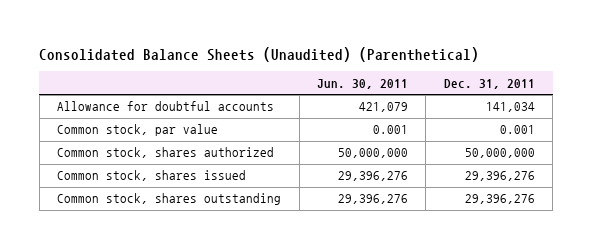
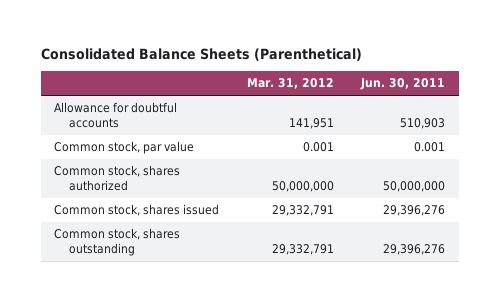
- Consolidated Balance Sheets (Unaudited) (Parenthetical)
+ Consolidated Balance Sheets (Parenthetical)
- | Jun. 30, 2011 | Dec. 31, 2011
+ | Mar. 31, 2012 | Jun. 30, 2011
- Allowance for doubtful accounts | 421,079 | 141,034
+ Allowance for doubtful accounts | 141,951 | 510,903

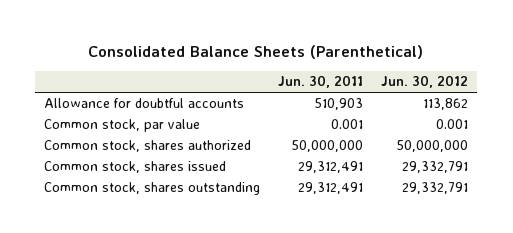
- | Mar. 31, 2012 | Jun. 30, 2011
+ | Jun. 30, 2011 | Jun. 30, 2012
- Common stock, shares issued | 29,332,791 | 29,396,276
- Common stock, shares outstanding | 29,332,791 | 29,396,276
+ Common stock, shares issued | 29,312,491 | 29,332,791
+ Common stock, shares outstanding | 29,312,491 | 29,332,791

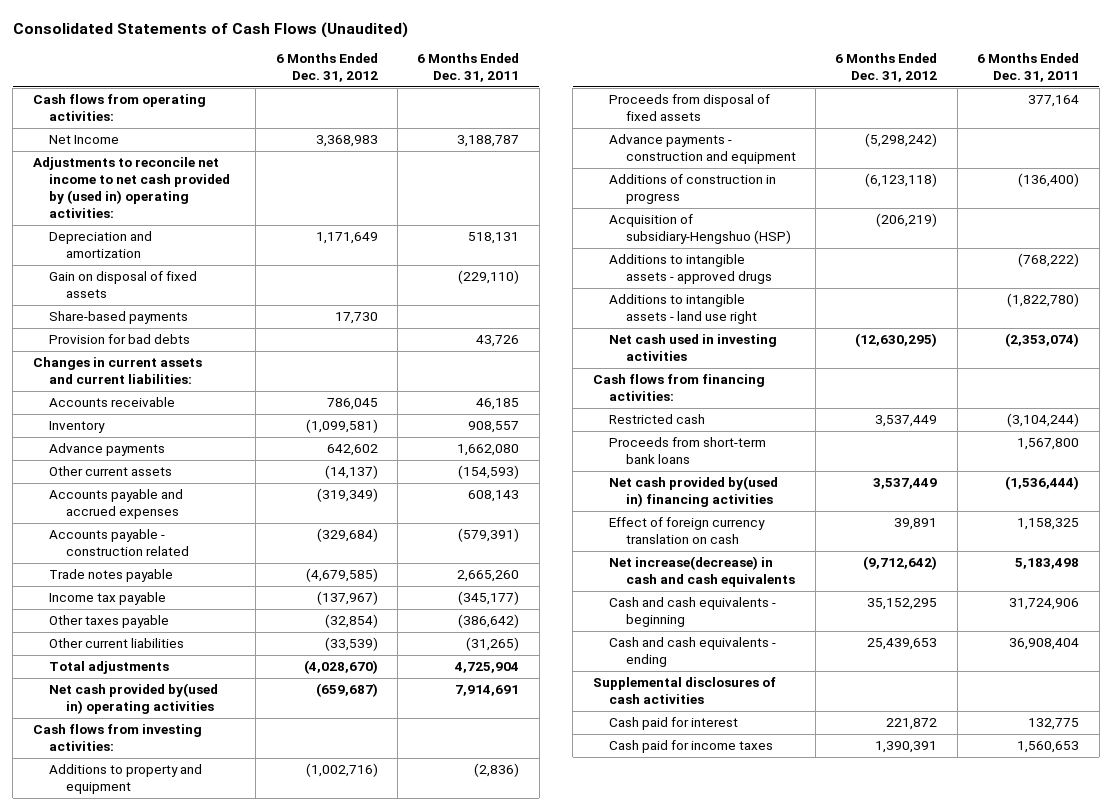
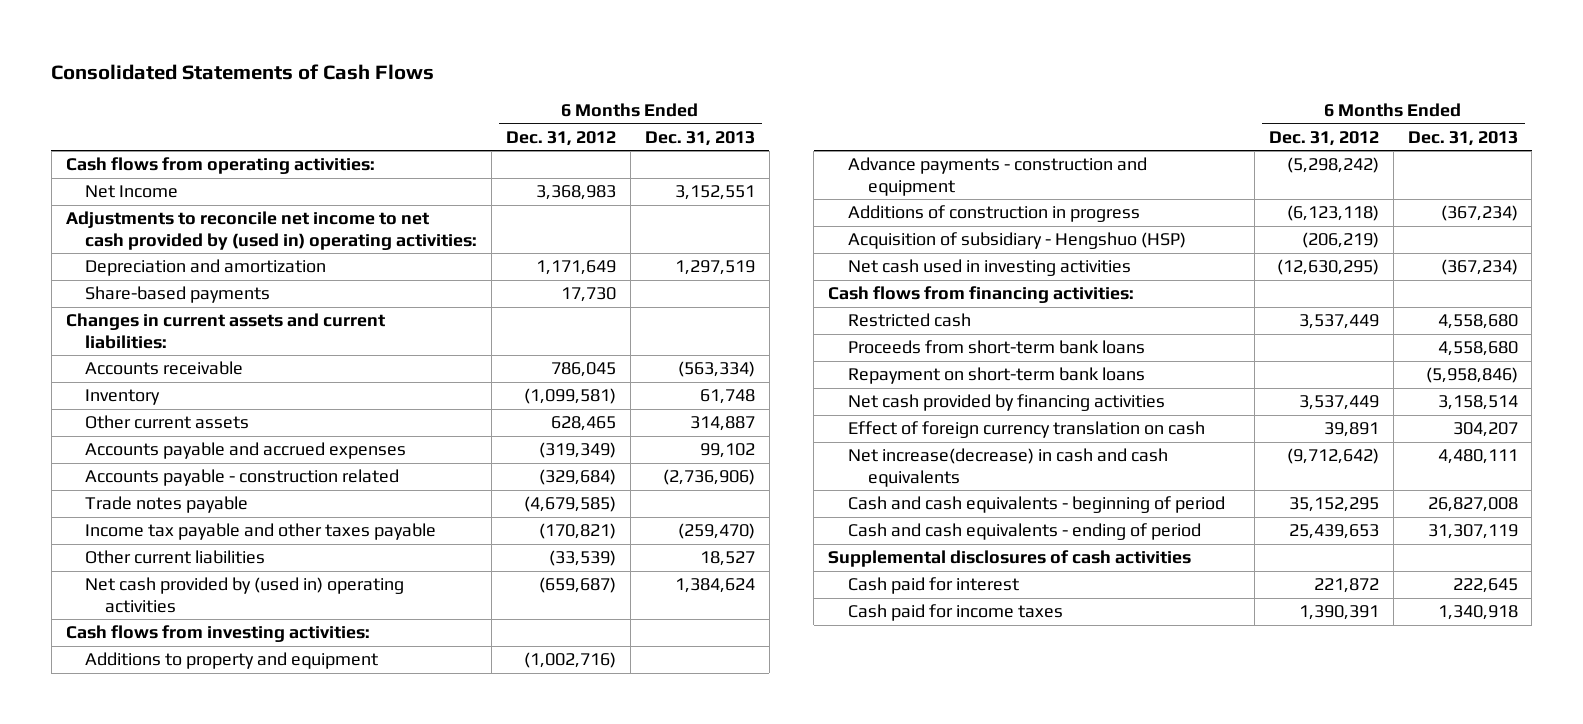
- Consolidated Statements of Cash Flows (Unaudited)
+ Consolidated Statements of Cash Flows
- | 6 Months Ended Dec. 31, 2012 | 6 Months Ended Dec. 31, 2011
+ | 6 Months Ended Dec. 31, 2012 | 6 Months Ended Dec. 31, 2013
- Gain on disposal of fixed assets | | (229,110)
- Provision for bad debts | | 43,726
- Advance payments | 642,602 | 1,662,080
- Other current assets | (14,137) | (154,593)
+ Other current assets | 628,465 | 314,887
- Income tax payable | (137,967) | (345,177)
- Other taxes payable | (32,854) | (386,642)
+ Income tax payable and other taxes payable | (170,821) | (259,470)
- Total adjustments | (4,028,670) | 4,725,904
- Net cash provided by(used in) operating activities | (659,687) | 7,914,691
+ Net cash provided by (used in) operating activities | (659,687) | 1,384,624
- Proceeds from disposal of fixed assets | | 377,164
- Acquisition of subsidiary-Hengshuo (HSP) | (206,219) |
- Additions to intangible assets - approved drugs | | (768,222)
- Additions to intangible assets - land use right | | (1,822,780)
+ Acquisition of subsidiary - Hengshuo (HSP) | (206,219) |
- Net cash provided by(used in) financing activities | 3,537,449 | (1,536,444)
+ Repayment on short-term bank loans | | (5,958,846)
+ Net cash provided by financing activities | 3,537,449 | 3,158,514
- Cash and cash equivalents - beginning | 35,152,295 | 31,724,906
- Cash and cash equivalents - ending | 25,439,653 | 36,908,404
+ Cash and cash equivalents - beginning of period | 35,152,295 | 26,827,008
+ Cash and cash equivalents - ending of period | 25,439,653 | 31,307,119

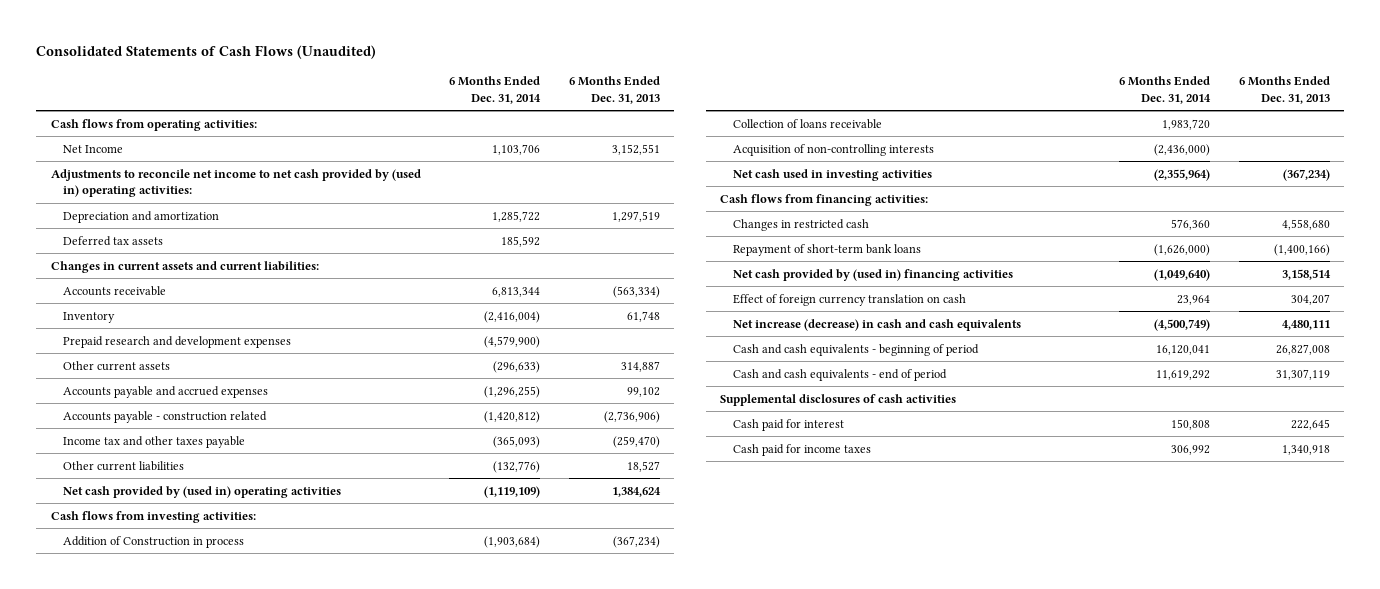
- Consolidated Statements of Cash Flows
+ Consolidated Statements of Cash Flows (Unaudited)
- | 6 Months Ended Dec. 31, 2012 | 6 Months Ended Dec. 31, 2013
+ | 6 Months Ended Dec. 31, 2014 | 6 Months Ended Dec. 31, 2013
- Share-based payments | 17,730 |
+ Deferred tax assets | 185,592 |
+ Prepaid research and development expenses | (4,579,900) |
- Trade notes payable | (4,679,585) |
- Income tax payable and other taxes payable | (170,821) | (259,470)
+ Income tax and other taxes payable | (365,093) | (259,470)
- Additions to property and equipment | (1,002,716) |
- Advance payments - construction and equipment | (5,298,242) |
- Additions of construction in progress | (6,123,118) | (367,234)
- Acquisition of subsidiary - Hengshuo (HSP) | (206,219) |
+ Addition of Construction in process | (1,903,684) | (367,234)
+ Collection of loans receivable | 1,983,720 |
+ Acquisition of non-controlling interests | (2,436,000) |
- Restricted cash | 3,537,449 | 4,558,680
- Proceeds from short-term bank loans | | 4,558,680
- Repayment on short-term bank loans | | (5,958,846)
- Net cash provided by financing activities | 3,537,449 | 3,158,514
+ Changes in restricted cash | 576,360 | 4,558,680
+ Repayment of short-term bank loans | (1,626,000) | (1,400,166)
+ Net cash provided by (used in) financing activities | (1,049,640) | 3,158,514
- Net increase(decrease) in cash and cash equivalents | (9,712,642) | 4,480,111
+ Net increase (decrease) in cash and cash equivalents | (4,500,749) | 4,480,111
- Cash and cash equivalents - ending of period | 25,439,653 | 31,307,119
+ Cash and cash equivalents - end of period | 11,619,292 | 31,307,119

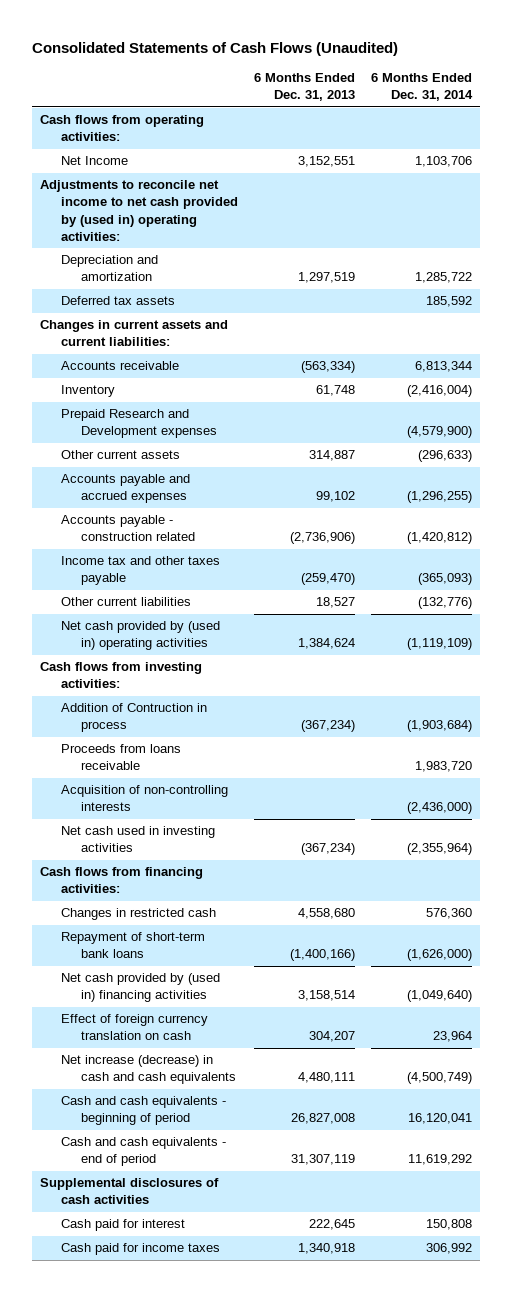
- | 6 Months Ended Dec. 31, 2014 | 6 Months Ended Dec. 31, 2013
+ | 6 Months Ended Dec. 31, 2013 | 6 Months Ended Dec. 31, 2014
- Prepaid research and development expenses | (4,579,900) |
+ Prepaid Research and Development expenses | | (4,579,900)
- Addition of Construction in process | (1,903,684) | (367,234)
- Collection of loans receivable | 1,983,720 |
+ Addition of Contruction in process | (367,234) | (1,903,684)
+ Proceeds from loans receivable | | 1,983,720

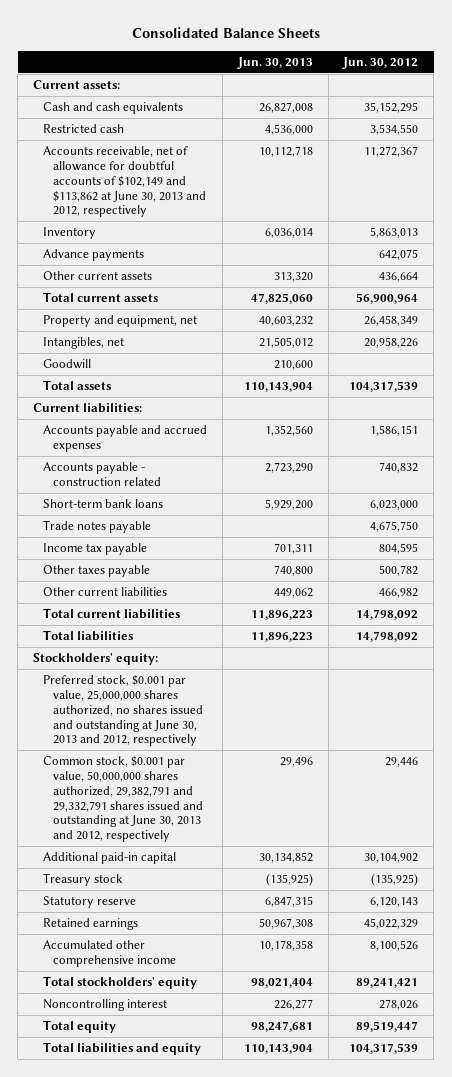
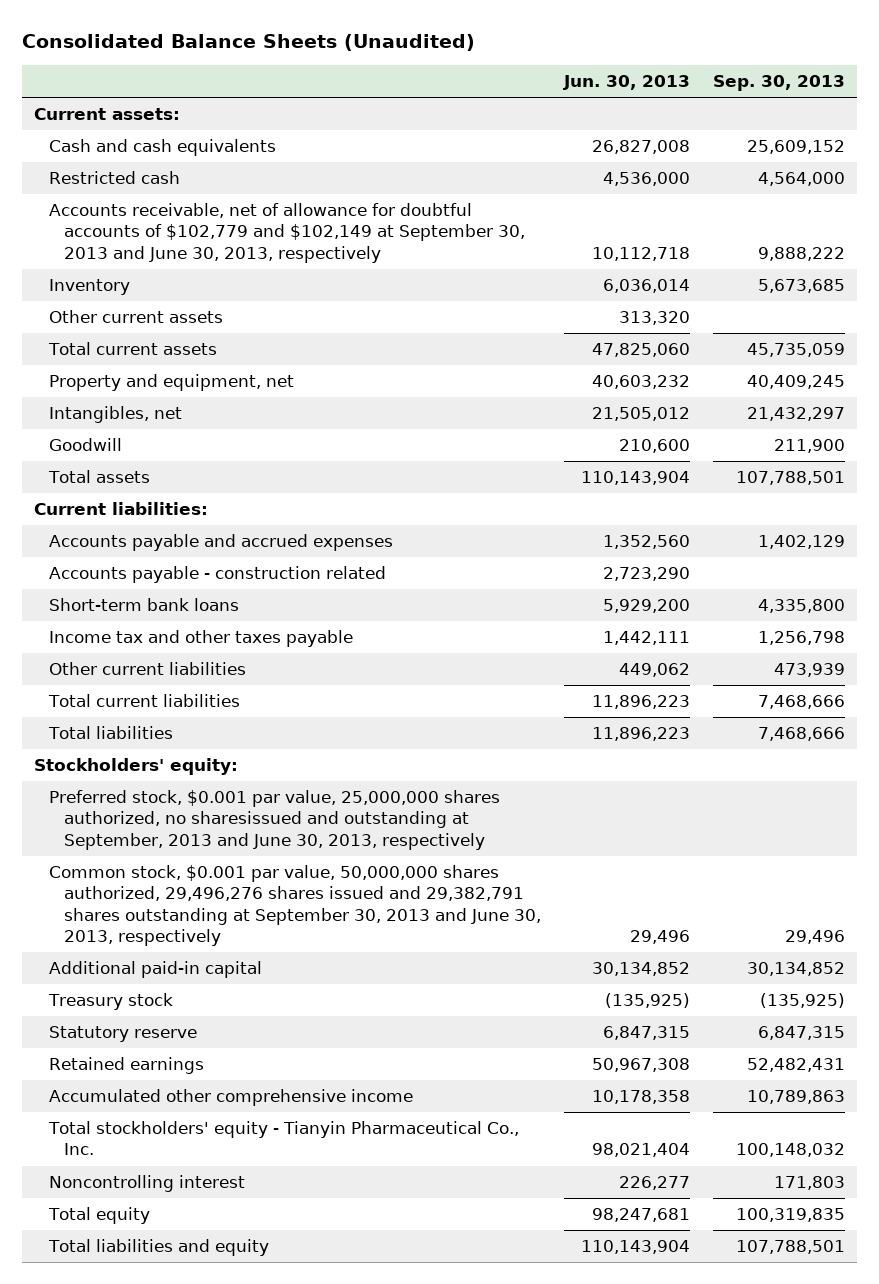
- Consolidated Balance Sheets
+ Consolidated Balance Sheets (Unaudited)
- | Jun. 30, 2013 | Jun. 30, 2012
+ | Jun. 30, 2013 | Sep. 30, 2013
- Accounts receivable, net of allowance for doubtful accounts of $102,149 and $113,862 at June 30, 2013 and 2012, respectively | 10,112,718 | 11,272,367
+ Accounts receivable, net of allowance for doubtful accounts of $102,779 and $102,149 at September 30, 2013 and June 30, 2013, respectively | 10,112,718 | 9,888,222
- Advance payments | | 642,075
- Trade notes payable | | 4,675,750
- Income tax payable | 701,311 | 804,595
- Other taxes payable | 740,800 | 500,782
+ Income tax and other taxes payable | 1,442,111 | 1,256,798
- Preferred stock, $0.001 par value, 25,000,000 shares authorized, no shares issued and outstanding at June 30, 2013 and 2012, respectively
- Common stock, $0.001 par value, 50,000,000 shares authorized, 29,382,791 and 29,332,791 shares issued and outstanding at June 30, 2013 and 2012, respectively | 29,496 | 29,446
+ Preferred stock, $0.001 par value, 25,000,000 shares authorized, no sharesissued and outstanding at September, 2013 and June 30, 2013, respectively
+ Common stock, $0.001 par value, 50,000,000 shares authorized, 29,496,276 shares issued and 29,382,791 shares outstanding at September 30, 2013 and June 30, 2013, respectively | 29,496 | 29,496
- Total stockholders' equity | 98,021,404 | 89,241,421
+ Total stockholders' equity - Tianyin Pharmaceutical Co., Inc. | 98,021,404 | 100,148,032

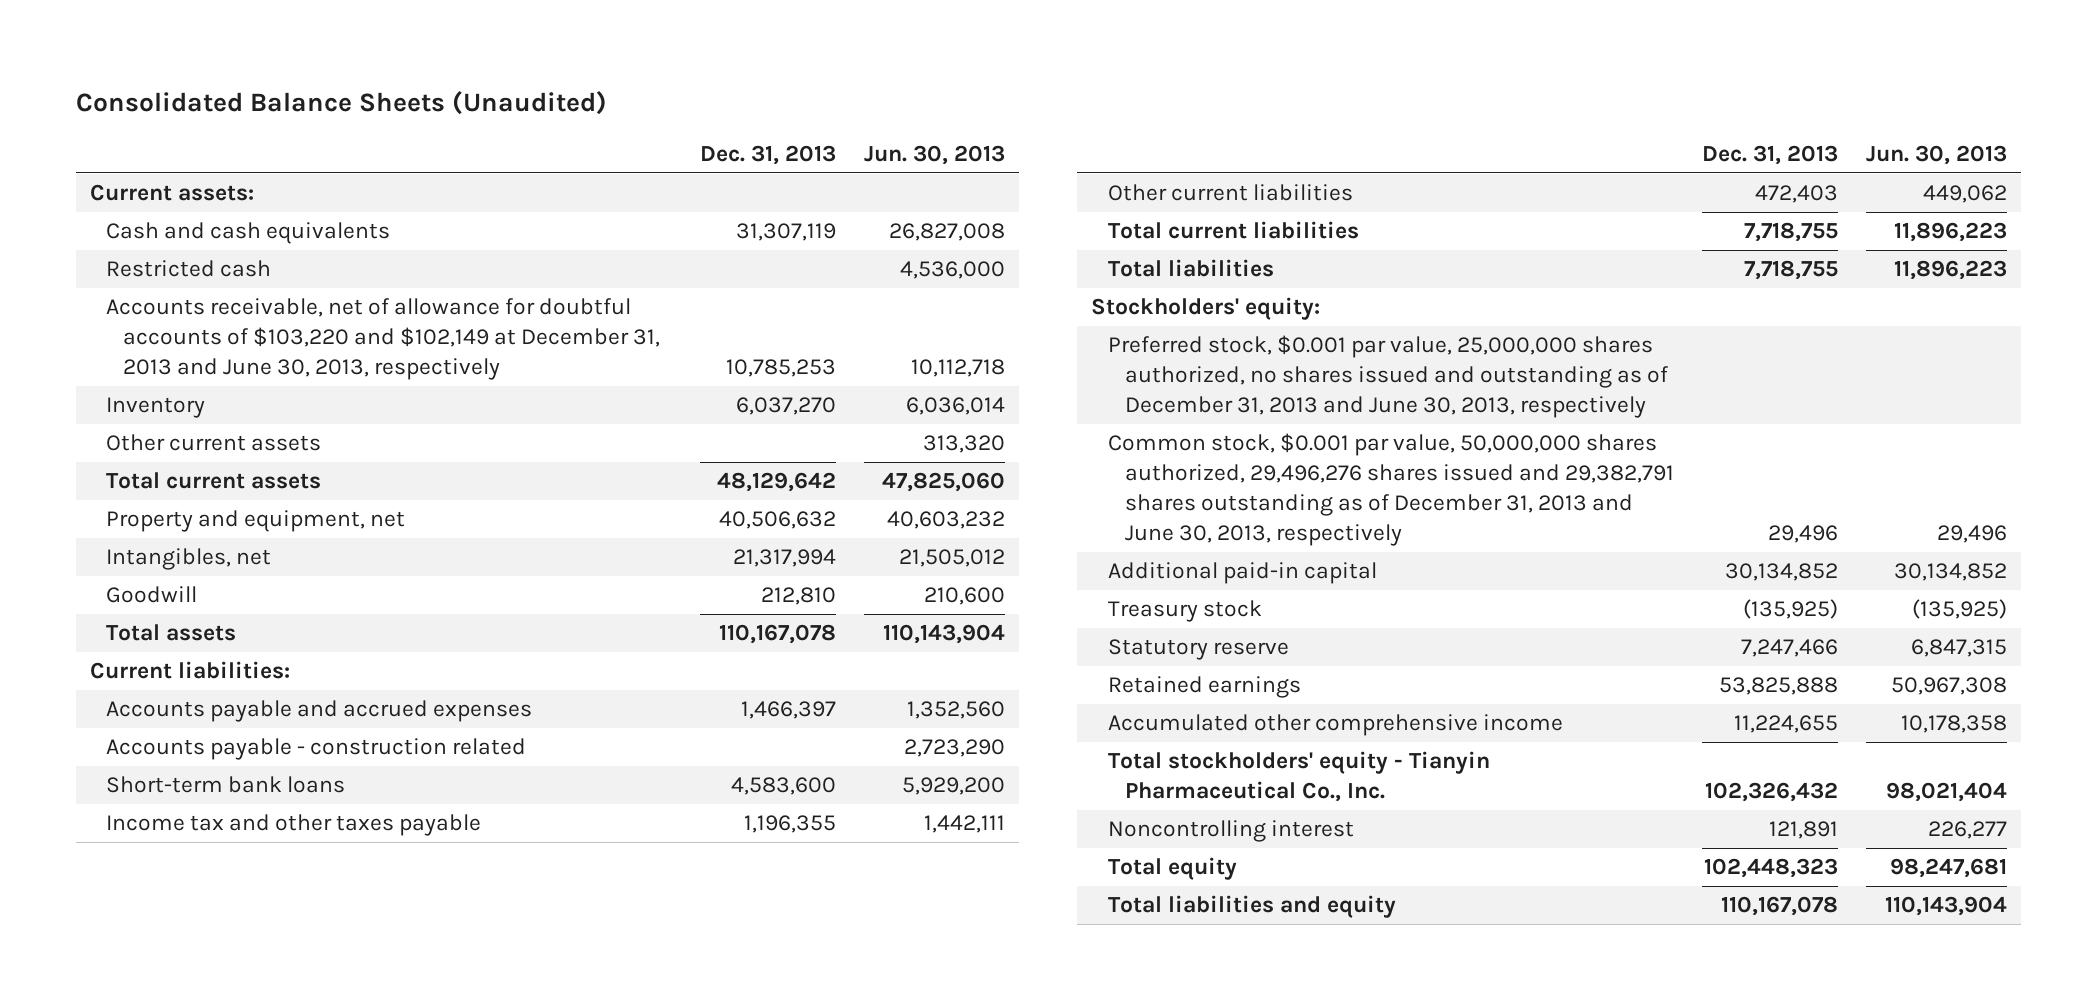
- | Jun. 30, 2013 | Sep. 30, 2013
+ | Dec. 31, 2013 | Jun. 30, 2013
- Accounts receivable, net of allowance for doubtful accounts of $102,779 and $102,149 at September 30, 2013 and June 30, 2013, respectively | 10,112,718 | 9,888,222
+ Accounts receivable, net of allowance for doubtful accounts of $103,220 and $102,149 at December 31, 2013 and June 30, 2013, respectively | 10,785,253 | 10,112,718
- Preferred stock, $0.001 par value, 25,000,000 shares authorized, no sharesissued and outstanding at September, 2013 and June 30, 2013, respectively
- Common stock, $0.001 par value, 50,000,000 shares authorized, 29,496,276 shares issued and 29,382,791 shares outstanding at September 30, 2013 and June 30, 2013, respectively | 29,496 | 29,496
+ Preferred stock, $0.001 par value, 25,000,000 shares authorized, no shares issued and outstanding as of December 31, 2013 and June 30, 2013, respectively
+ Common stock, $0.001 par value, 50,000,000 shares authorized, 29,496,276 shares issued and 29,382,791 shares outstanding as of December 31, 2013 and June 30, 2013, respectively | 29,496 | 29,496

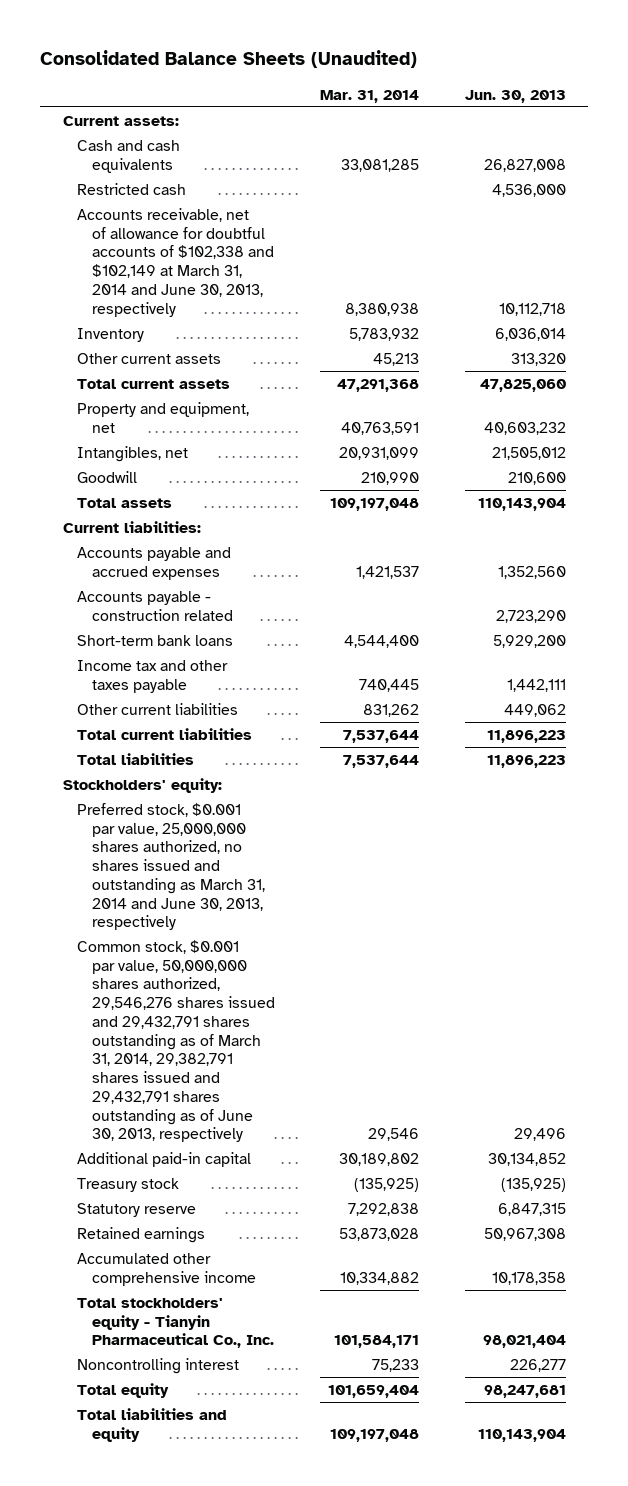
- | Dec. 31, 2013 | Jun. 30, 2013
+ | Mar. 31, 2014 | Jun. 30, 2013
- Accounts receivable, net of allowance for doubtful accounts of $103,220 and $102,149 at December 31, 2013 and June 30, 2013, respectively | 10,785,253 | 10,112,718
+ Accounts receivable, net of allowance for doubtful accounts of $102,338 and $102,149 at March 31, 2014 and June 30, 2013, respectively | 8,380,938 | 10,112,718
- Preferred stock, $0.001 par value, 25,000,000 shares authorized, no shares issued and outstanding as of December 31, 2013 and June 30, 2013, respectively
- Common stock, $0.001 par value, 50,000,000 shares authorized, 29,496,276 shares issued and 29,382,791 shares outstanding as of December 31, 2013 and June 30, 2013, respectively | 29,496 | 29,496
+ Preferred stock, $0.001 par value, 25,000,000 shares authorized, no shares issued and outstanding as March 31, 2014 and June 30, 2013, respectively
+ Common stock, $0.001 par value, 50,000,000 shares authorized, 29,546,276 shares issued and 29,432,791 shares outstanding as of March 31, 2014, 29,382,791 shares issued and 29,432,791 shares outstanding as of June 30, 2013, respectively | 29,546 | 29,496

